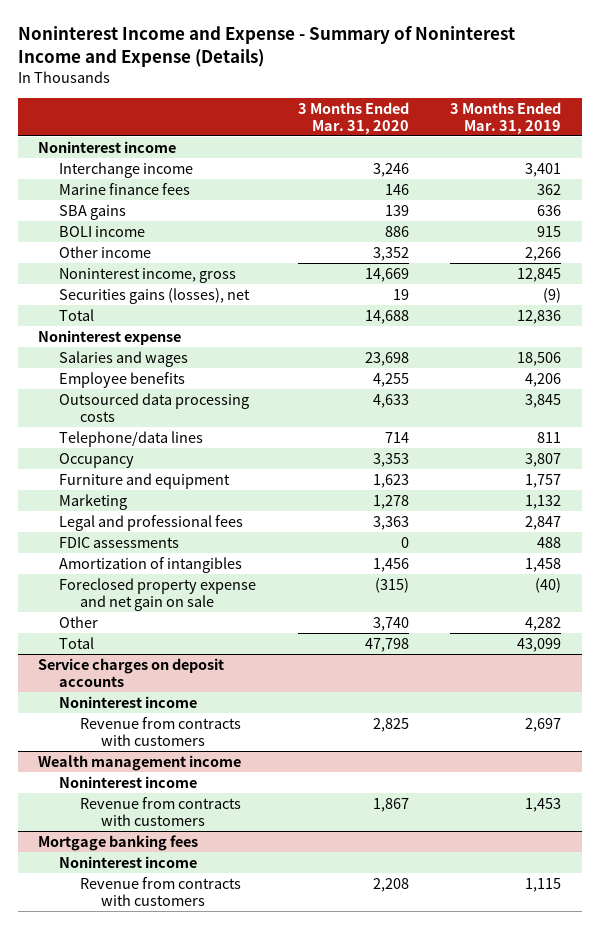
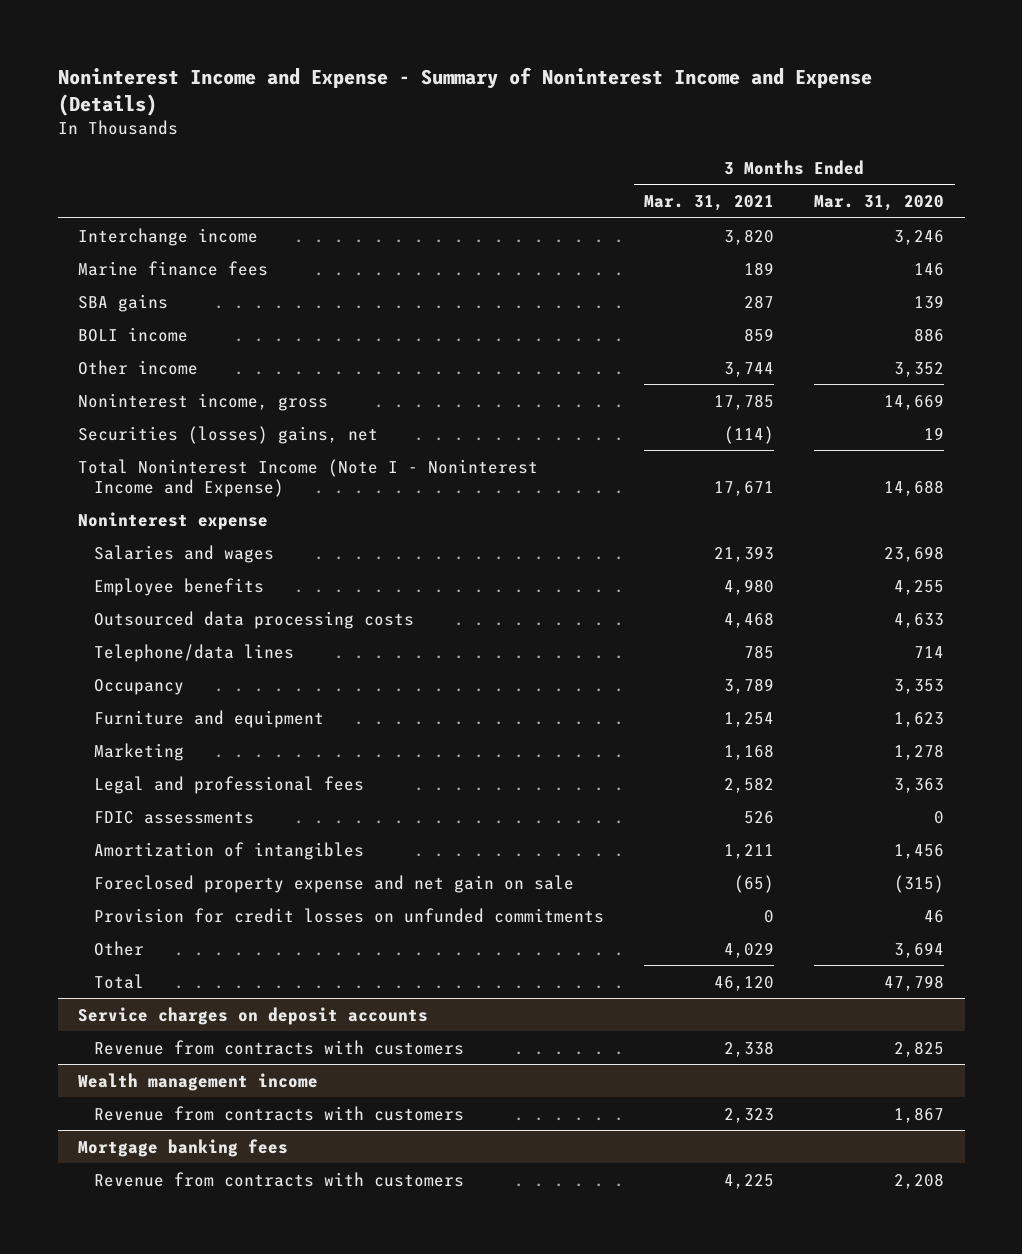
- | 3 Months Ended Mar. 31, 2020 | 3 Months Ended Mar. 31, 2019
+ | 3 Months Ended Mar. 31, 2021 | 3 Months Ended Mar. 31, 2020
- Noninterest income
- Securities gains (losses), net | 19 | (9)
- Total | 14,688 | 12,836
+ Securities (losses) gains, net | (114) | 19
+ Total Noninterest Income (Note I - Noninterest Income and Expense) | 17,671 | 14,688
- Other | 3,740 | 4,282
+ Provision for credit losses on unfunded commitments | 0 | 46
+ Other | 4,029 | 3,694
@ Service charges on deposit accounts
- Noninterest income
@ Wealth management income
- Noninterest income
@ Mortgage banking fees
- Noninterest income

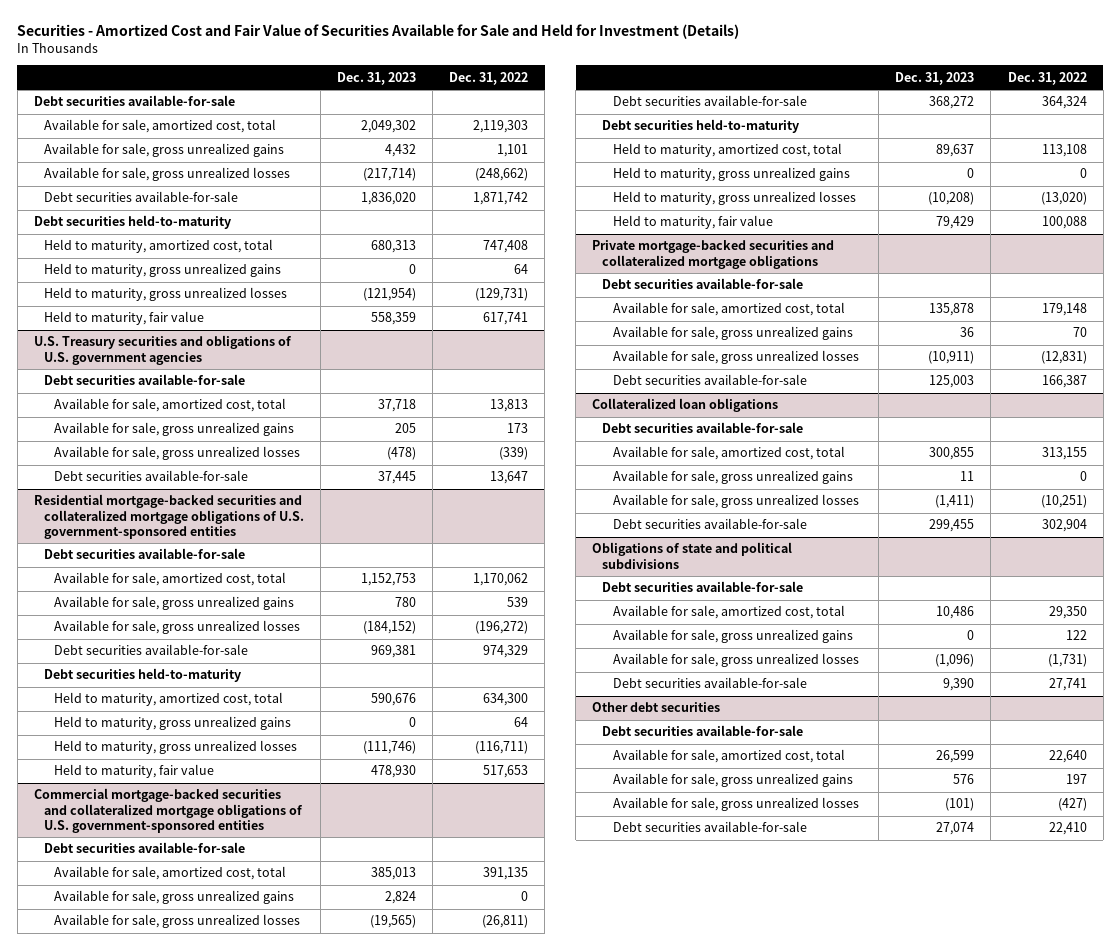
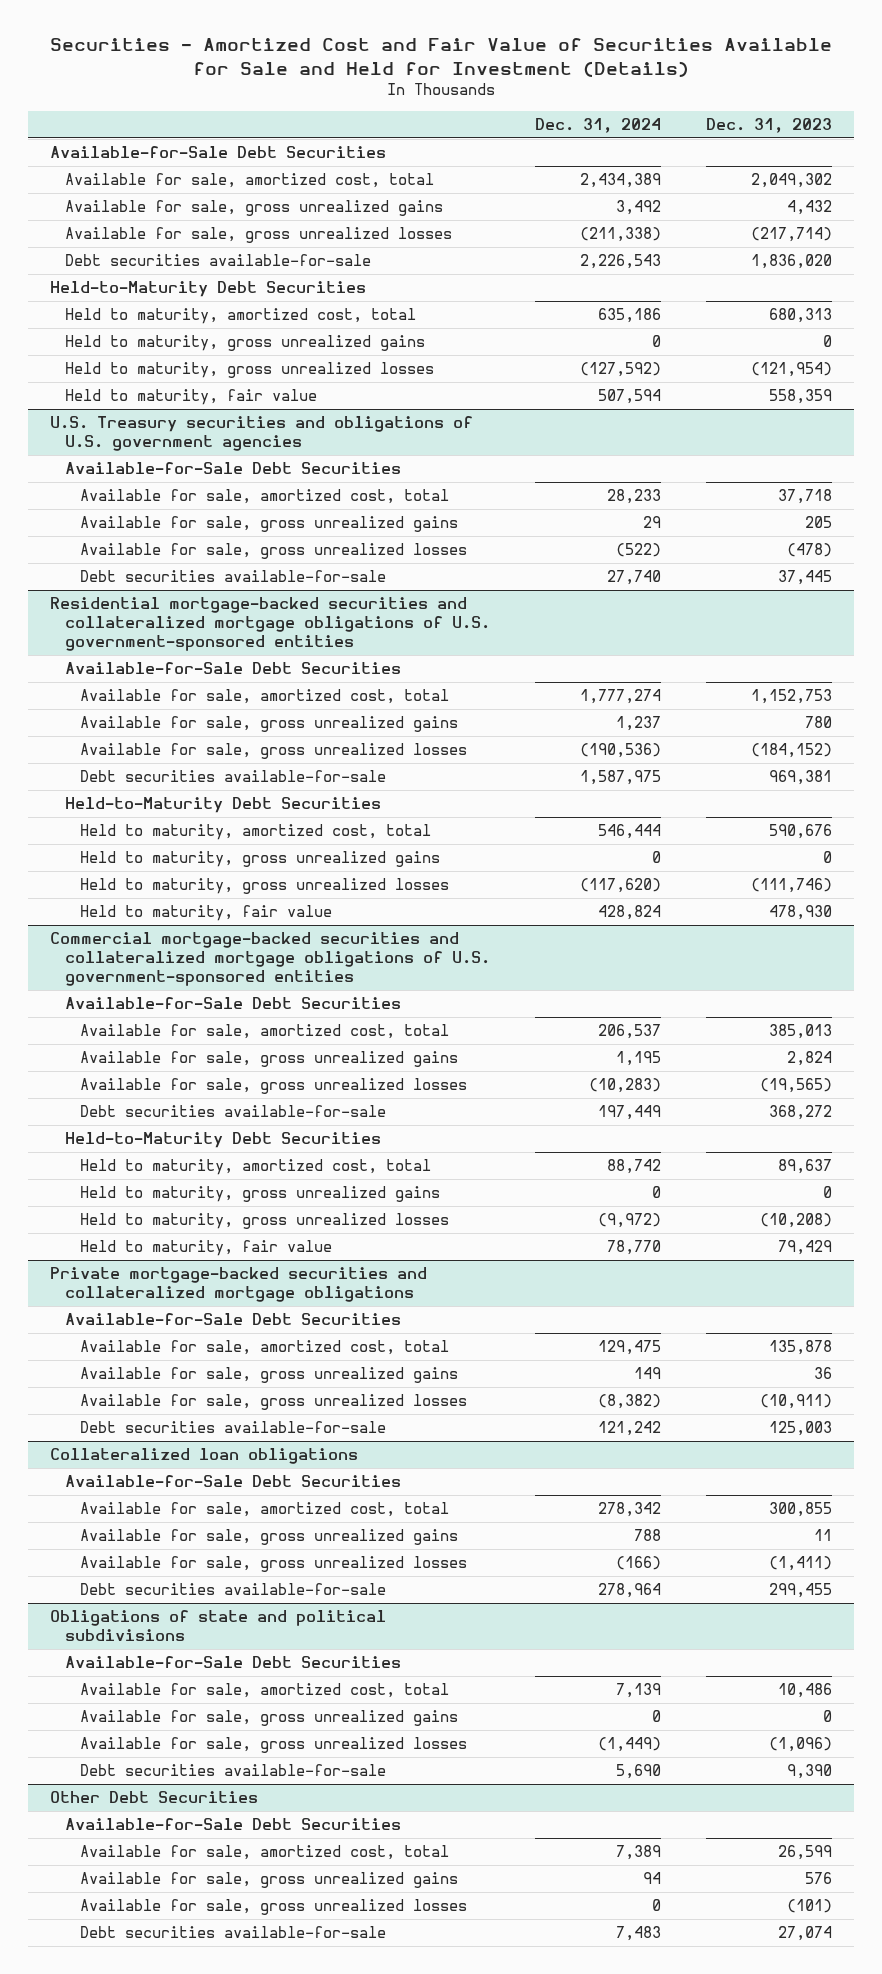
- | Dec. 31, 2023 | Dec. 31, 2022
+ | Dec. 31, 2024 | Dec. 31, 2023
- Debt securities available-for-sale
+ Available-for-Sale Debt Securities
- Debt securities held-to-maturity
+ Held-to-Maturity Debt Securities
@ U.S. Treasury securities and obligations of U.S. government agencies
- Debt securities available-for-sale
+ Available-for-Sale Debt Securities
@ Residential mortgage-backed securities and collateralized mortgage obligations of U.S. government-sponsored entities
- Debt securities available-for-sale
+ Available-for-Sale Debt Securities
- Debt securities held-to-maturity
+ Held-to-Maturity Debt Securities
@ Commercial mortgage-backed securities and collateralized mortgage obligations of U.S. government-sponsored entities
- Debt securities available-for-sale
+ Available-for-Sale Debt Securities
- Debt securities held-to-maturity
+ Held-to-Maturity Debt Securities
@ Private mortgage-backed securities and collateralized mortgage obligations
- Debt securities available-for-sale
+ Available-for-Sale Debt Securities
@ Collateralized loan obligations
- Debt securities available-for-sale
+ Available-for-Sale Debt Securities
@ Obligations of state and political subdivisions
- Debt securities available-for-sale
+ Available-for-Sale Debt Securities
- Other debt securities
- Debt securities available-for-sale
+ Other Debt Securities
+ Available-for-Sale Debt Securities

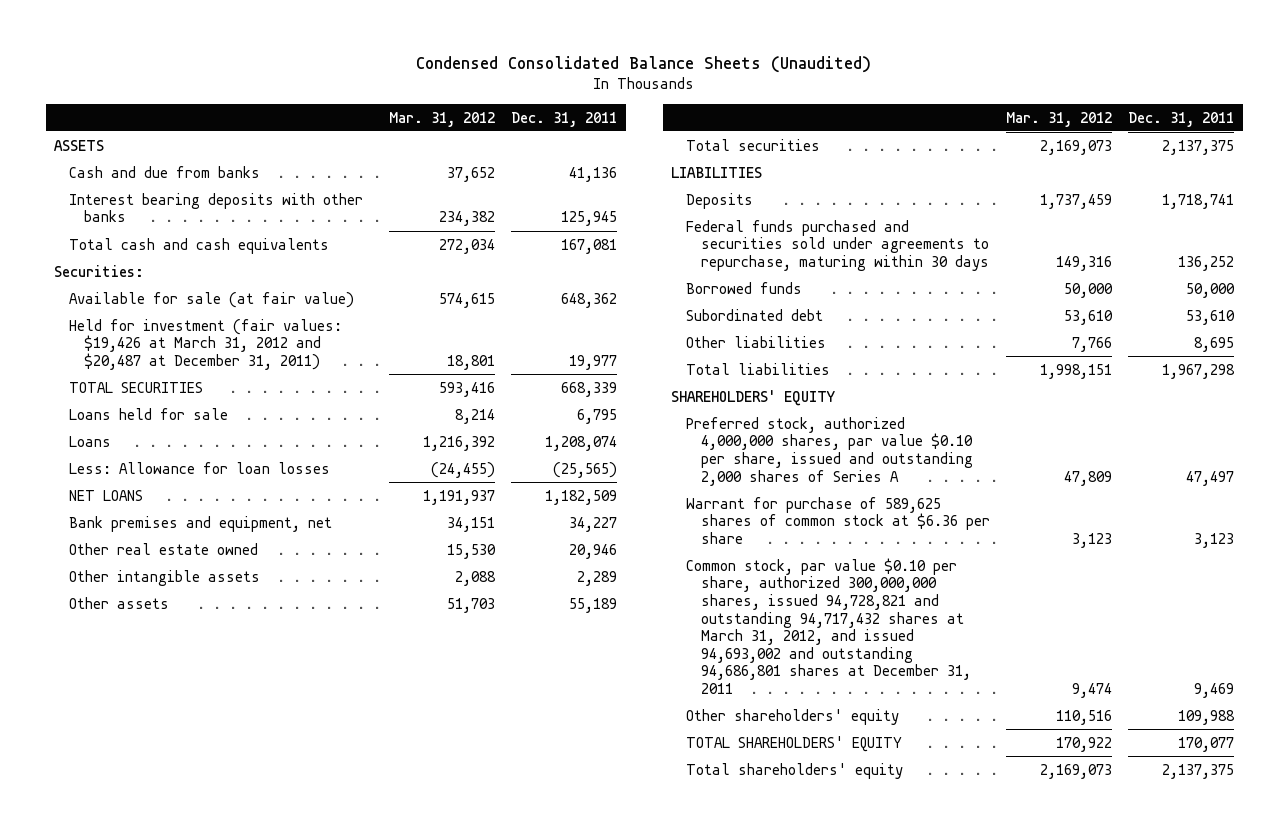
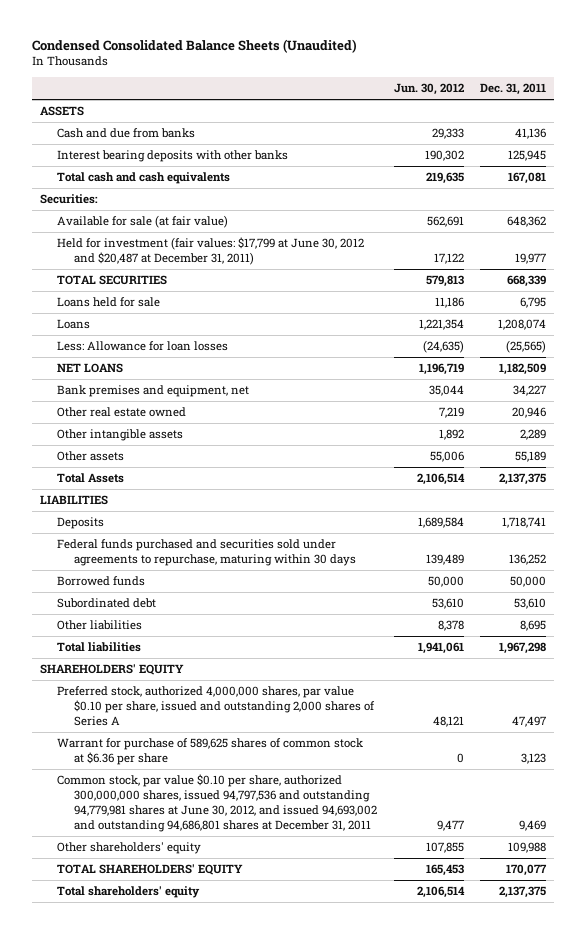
- | Mar. 31, 2012 | Dec. 31, 2011
+ | Jun. 30, 2012 | Dec. 31, 2011
- Held for investment (fair values: $19,426 at March 31, 2012 and $20,487 at December 31, 2011) | 18,801 | 19,977
+ Held for investment (fair values: $17,799 at June 30, 2012 and $20,487 at December 31, 2011) | 17,122 | 19,977
- Total securities | 2,169,073 | 2,137,375
+ Total Assets | 2,106,514 | 2,137,375
- Common stock, par value $0.10 per share, authorized 300,000,000 shares, issued 94,728,821 and outstanding 94,717,432 shares at March 31, 2012, and issued 94,693,002 and outstanding 94,686,801 shares at December 31, 2011 | 9,474 | 9,469
+ Common stock, par value $0.10 per share, authorized 300,000,000 shares, issued 94,797,536 and outstanding 94,779,981 shares at June 30, 2012, and issued 94,693,002 and outstanding 94,686,801 shares at December 31, 2011 | 9,477 | 9,469

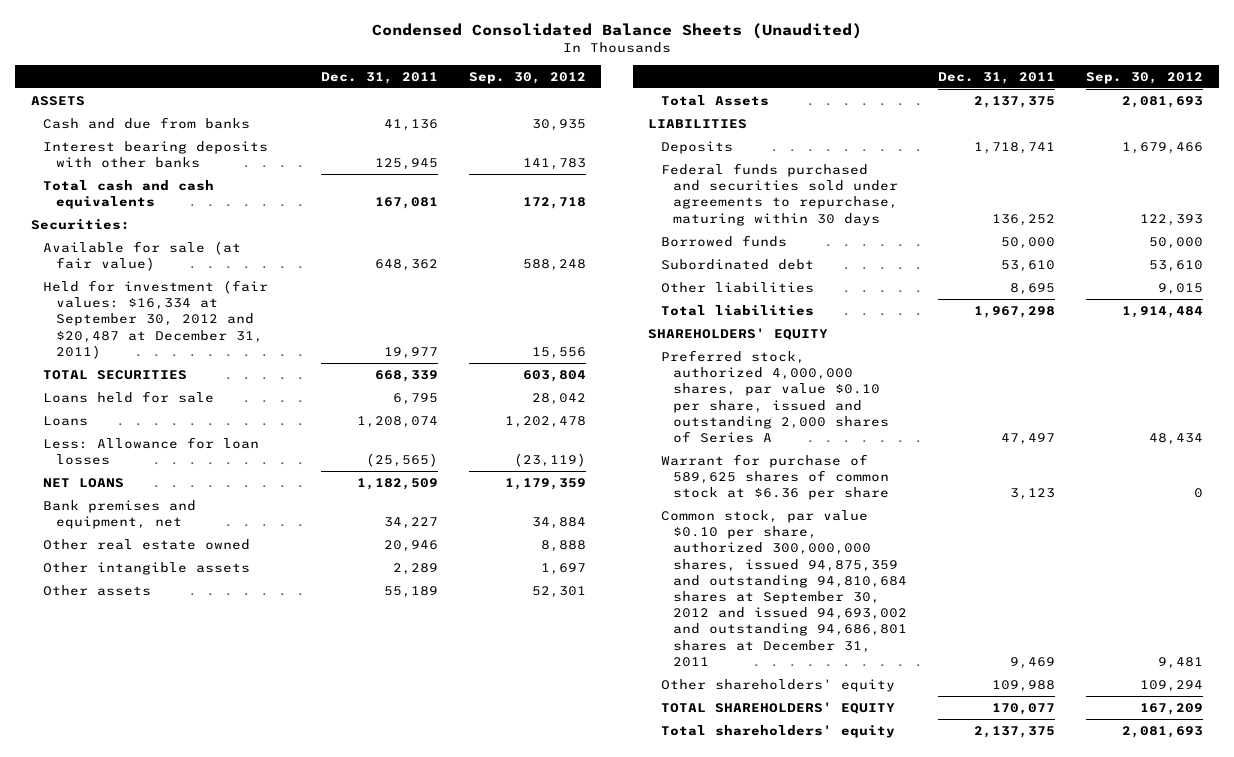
- | Jun. 30, 2012 | Dec. 31, 2011
+ | Dec. 31, 2011 | Sep. 30, 2012
- Held for investment (fair values: $17,799 at June 30, 2012 and $20,487 at December 31, 2011) | 17,122 | 19,977
+ Held for investment (fair values: $16,334 at September 30, 2012 and $20,487 at December 31, 2011) | 19,977 | 15,556
- Common stock, par value $0.10 per share, authorized 300,000,000 shares, issued 94,797,536 and outstanding 94,779,981 shares at June 30, 2012, and issued 94,693,002 and outstanding 94,686,801 shares at December 31, 2011 | 9,477 | 9,469
+ Common stock, par value $0.10 per share, authorized 300,000,000 shares, issued 94,875,359 and outstanding 94,810,684 shares at September 30, 2012 and issued 94,693,002 and outstanding 94,686,801 shares at December 31, 2011 | 9,469 | 9,481

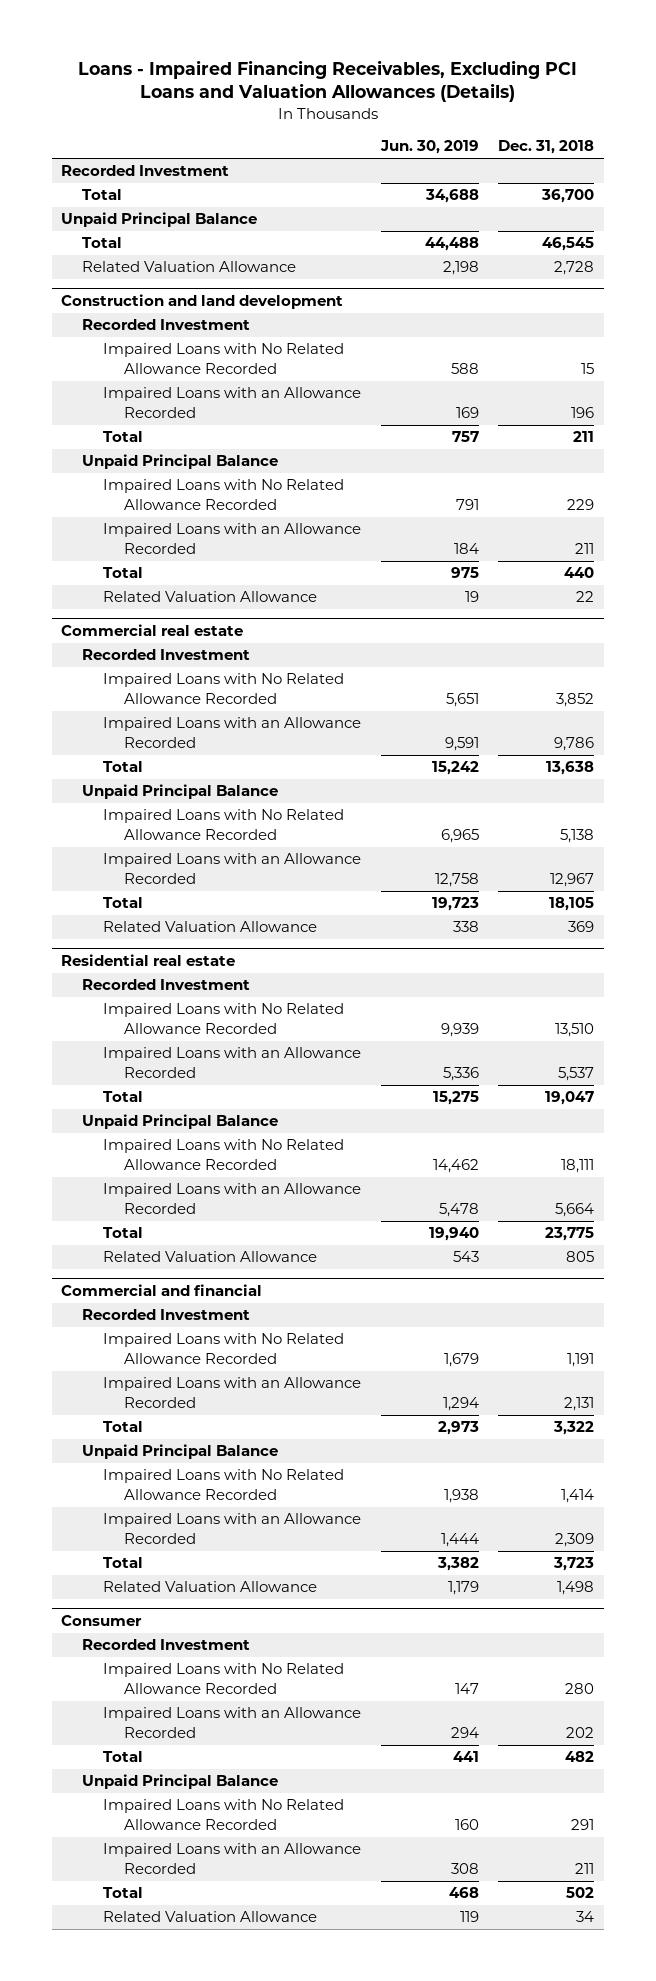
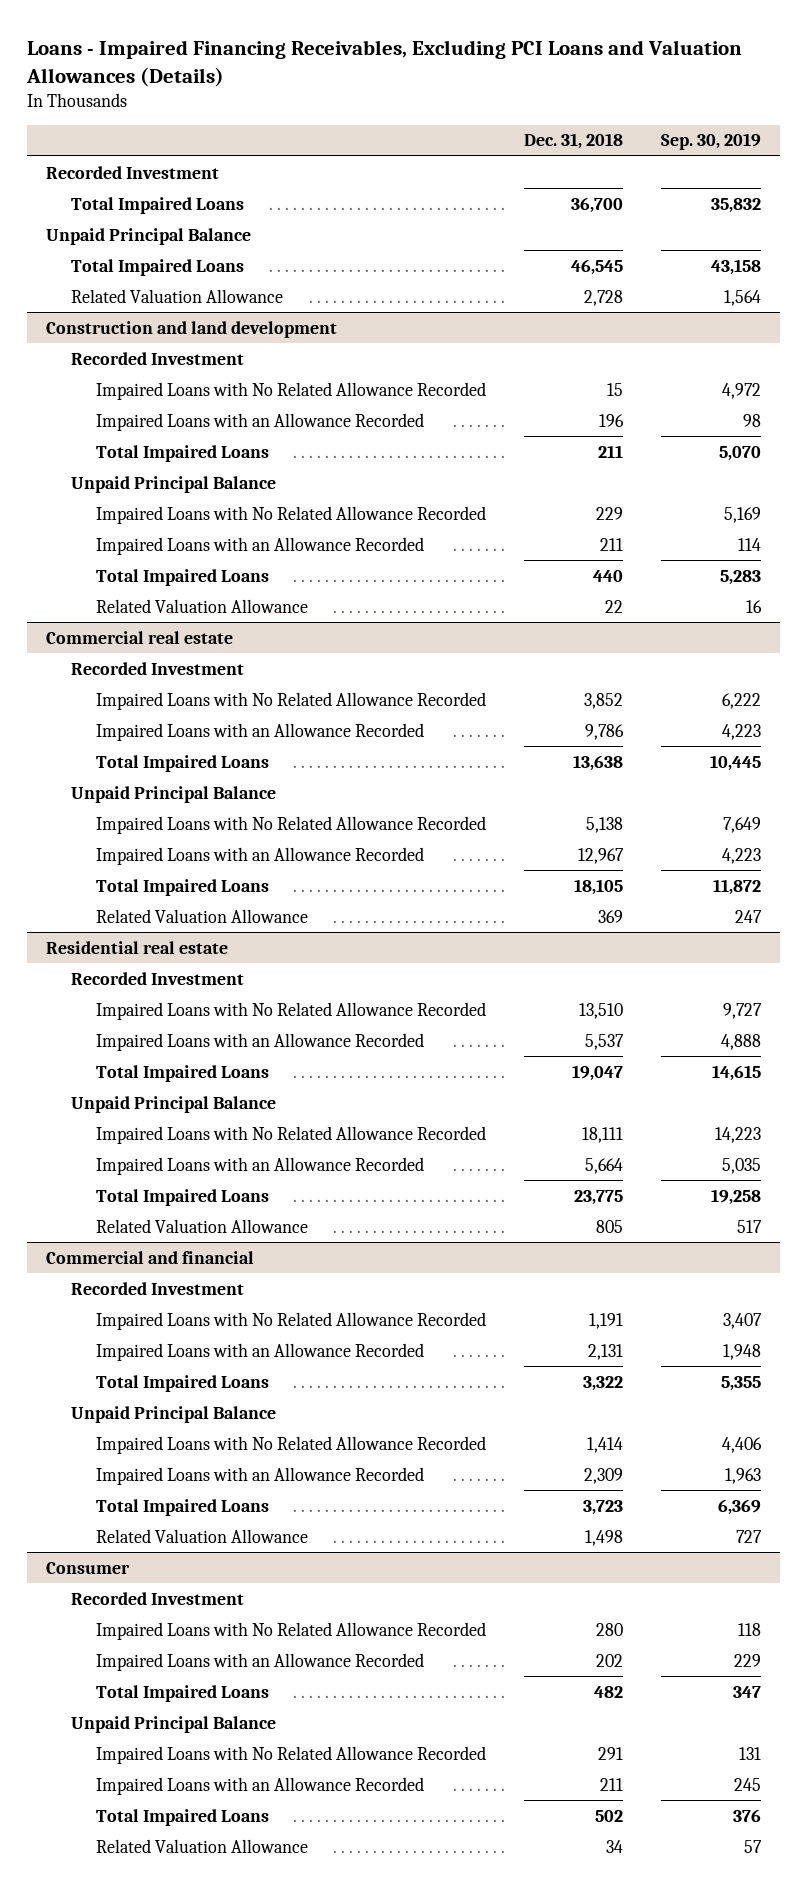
- | Jun. 30, 2019 | Dec. 31, 2018
+ | Dec. 31, 2018 | Sep. 30, 2019
- Total | 34,688 | 36,700
+ Total Impaired Loans | 36,700 | 35,832
- Total | 44,488 | 46,545
+ Total Impaired Loans | 46,545 | 43,158
@ Construction and land development
- Total | 757 | 211
+ Total Impaired Loans | 211 | 5,070
- Total | 975 | 440
+ Total Impaired Loans | 440 | 5,283
@ Commercial real estate
- Total | 15,242 | 13,638
+ Total Impaired Loans | 13,638 | 10,445
- Total | 19,723 | 18,105
+ Total Impaired Loans | 18,105 | 11,872
@ Residential real estate
- Total | 15,275 | 19,047
+ Total Impaired Loans | 19,047 | 14,615
- Total | 19,940 | 23,775
+ Total Impaired Loans | 23,775 | 19,258
@ Commercial and financial
- Total | 2,973 | 3,322
+ Total Impaired Loans | 3,322 | 5,355
- Total | 3,382 | 3,723
+ Total Impaired Loans | 3,723 | 6,369
@ Consumer
- Total | 441 | 482
+ Total Impaired Loans | 482 | 347
- Total | 468 | 502
+ Total Impaired Loans | 502 | 376

